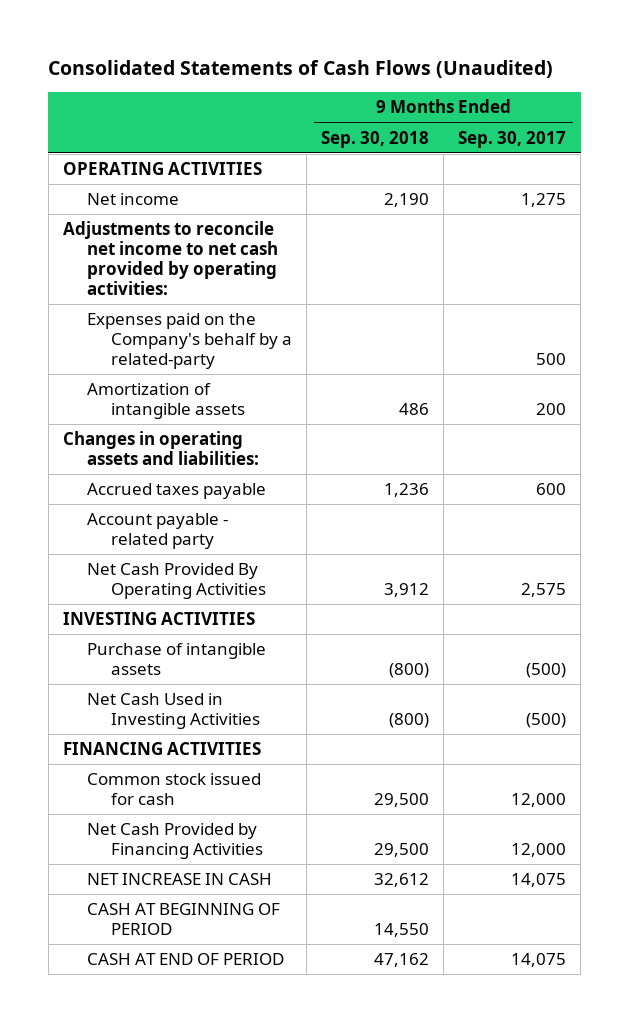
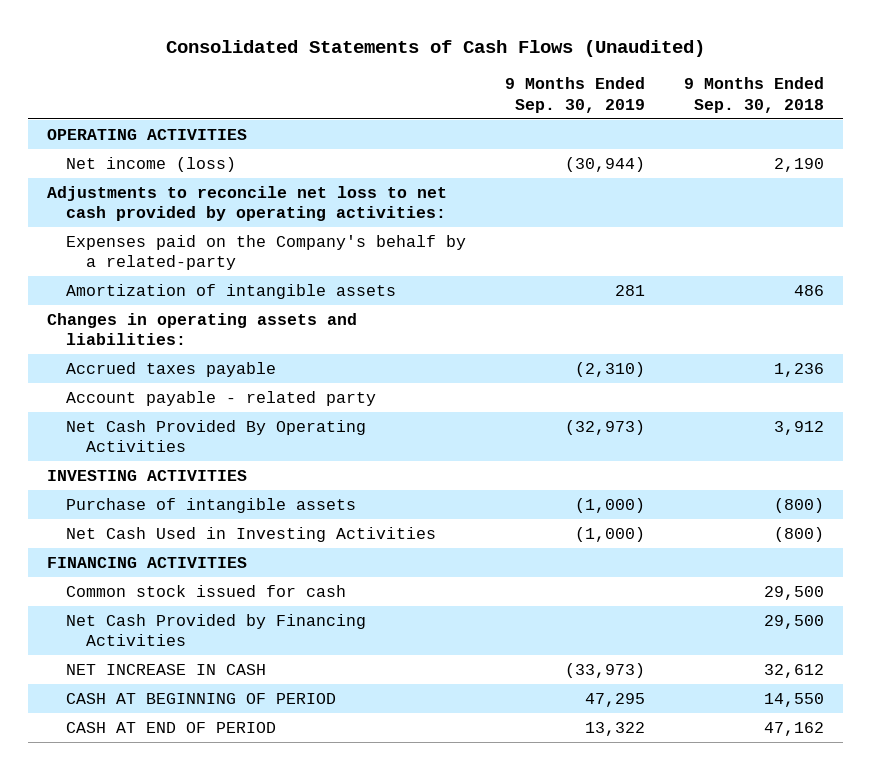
- | 9 Months Ended Sep. 30, 2018 | 9 Months Ended Sep. 30, 2017
+ | 9 Months Ended Sep. 30, 2019 | 9 Months Ended Sep. 30, 2018
- Net income | 2,190 | 1,275
- Adjustments to reconcile net income to net cash provided by operating activities:
+ Net income (loss) | (30,944) | 2,190
+ Adjustments to reconcile net loss to net cash provided by operating activities:

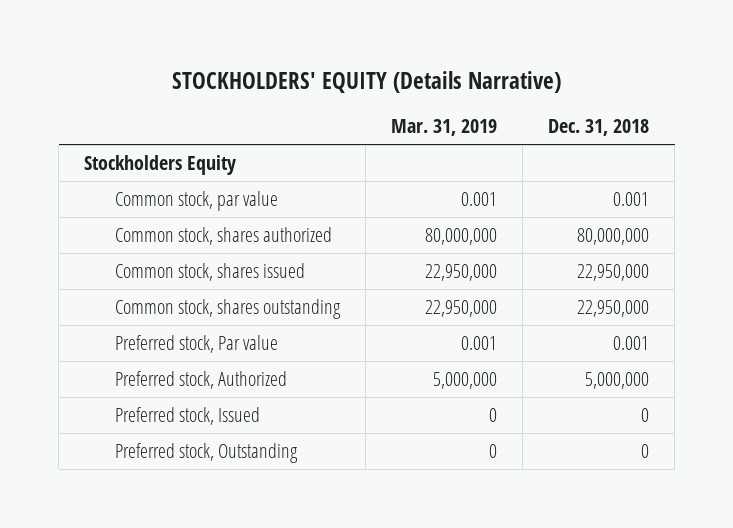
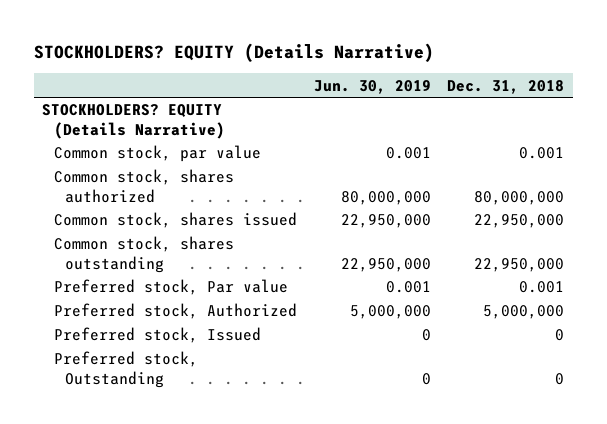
- STOCKHOLDERS' EQUITY (Details Narrative)
+ STOCKHOLDERS? EQUITY (Details Narrative)
- | Mar. 31, 2019 | Dec. 31, 2018
+ | Jun. 30, 2019 | Dec. 31, 2018
- Stockholders Equity
+ STOCKHOLDERS? EQUITY (Details Narrative)

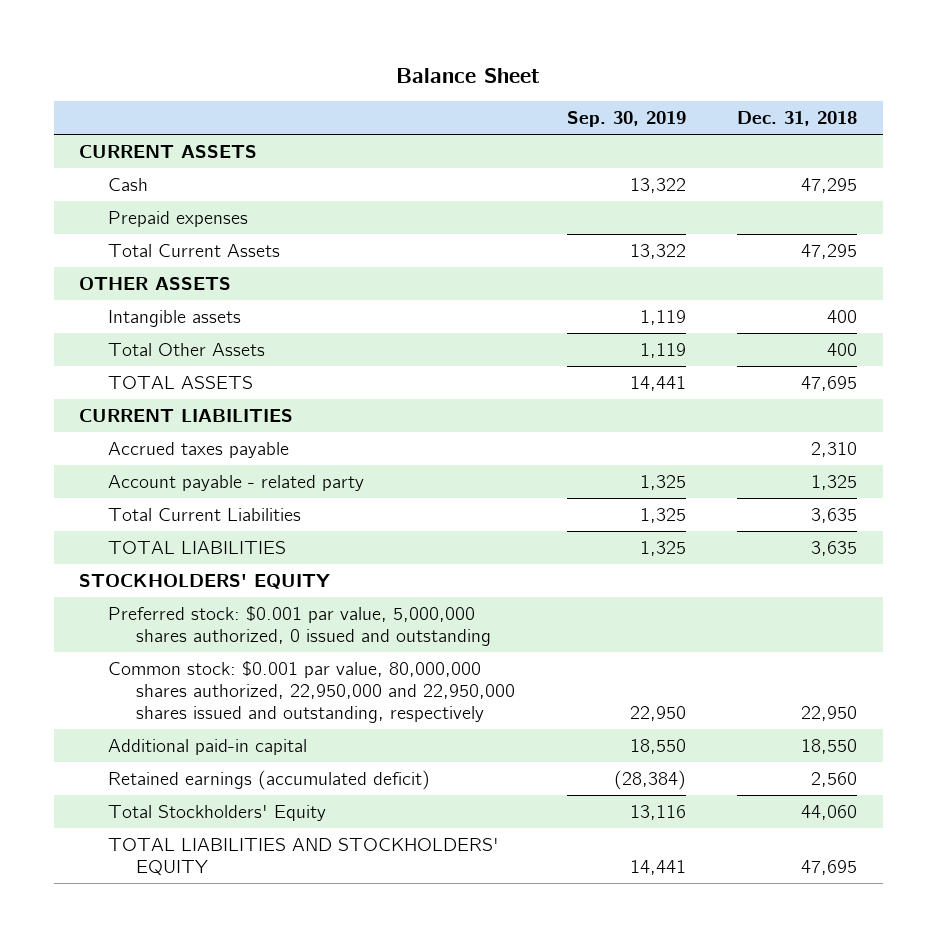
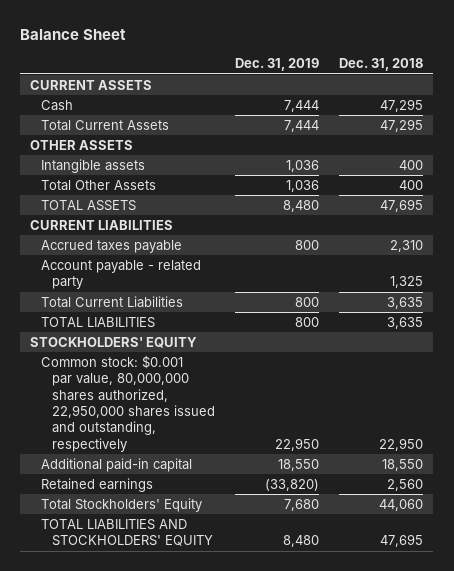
- | Sep. 30, 2019 | Dec. 31, 2018
+ | Dec. 31, 2019 | Dec. 31, 2018
- Prepaid expenses
- Preferred stock: $0.001 par value, 5,000,000 shares authorized, 0 issued and outstanding
- Common stock: $0.001 par value, 80,000,000 shares authorized, 22,950,000 and 22,950,000 shares issued and outstanding, respectively | 22,950 | 22,950
+ Common stock: $0.001 par value, 80,000,000 shares authorized, 22,950,000 shares issued and outstanding, respectively | 22,950 | 22,950
- Retained earnings (accumulated deficit) | (28,384) | 2,560
+ Retained earnings | (33,820) | 2,560

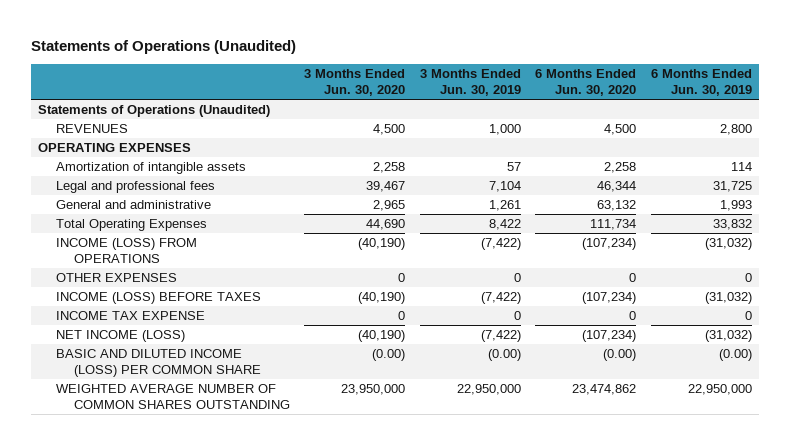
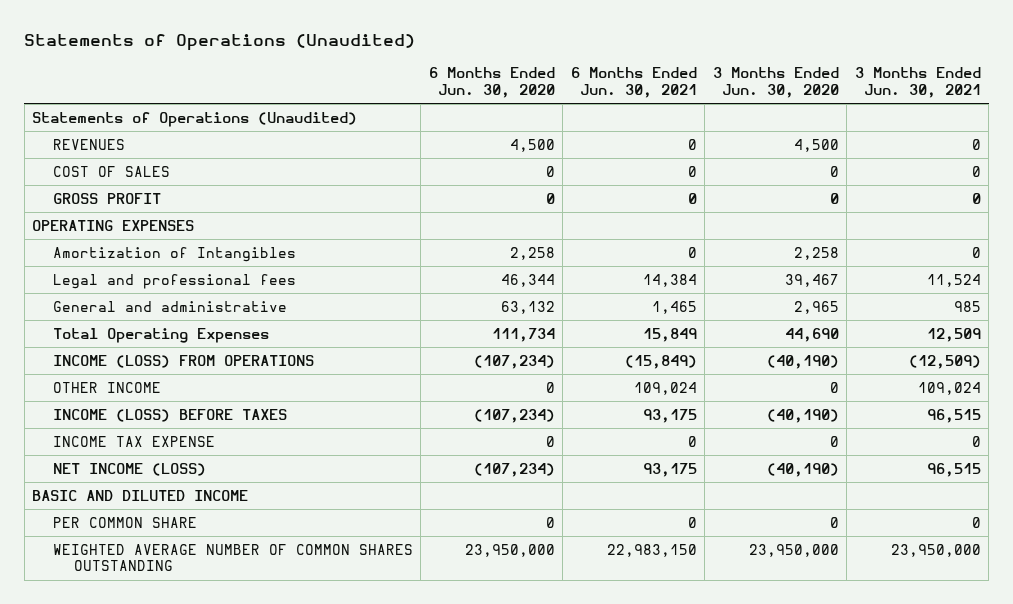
- | 3 Months Ended Jun. 30, 2020 | 3 Months Ended Jun. 30, 2019 | 6 Months Ended Jun. 30, 2020 | 6 Months Ended Jun. 30, 2019
+ | 6 Months Ended Jun. 30, 2020 | 6 Months Ended Jun. 30, 2021 | 3 Months Ended Jun. 30, 2020 | 3 Months Ended Jun. 30, 2021
+ COST OF SALES | 0 | 0 | 0 | 0
+ GROSS PROFIT | 0 | 0 | 0 | 0
- Amortization of intangible assets | 2,258 | 57 | 2,258 | 114
+ Amortization of Intangibles | 2,258 | 0 | 2,258 | 0
- OTHER EXPENSES | 0 | 0 | 0 | 0
+ OTHER INCOME | 0 | 109,024 | 0 | 109,024
- BASIC AND DILUTED INCOME (LOSS) PER COMMON SHARE | (0.00) | (0.00) | (0.00) | (0.00)
- WEIGHTED AVERAGE NUMBER OF COMMON SHARES OUTSTANDING | 23,950,000 | 22,950,000 | 23,474,862 | 22,950,000
+ BASIC AND DILUTED INCOME
+ PER COMMON SHARE | 0 | 0 | 0 | 0
+ WEIGHTED AVERAGE NUMBER OF COMMON SHARES OUTSTANDING | 23,950,000 | 22,983,150 | 23,950,000 | 23,950,000

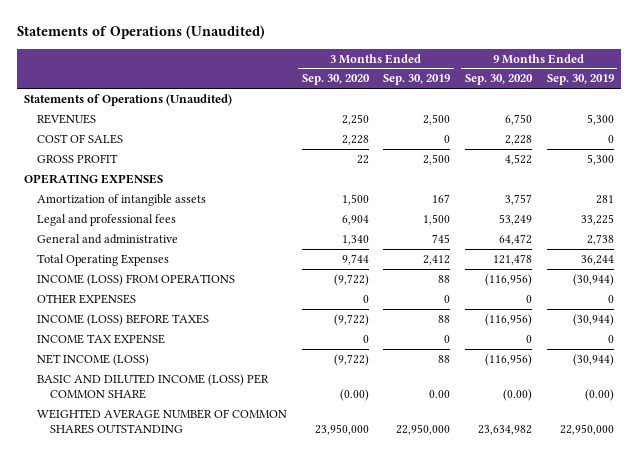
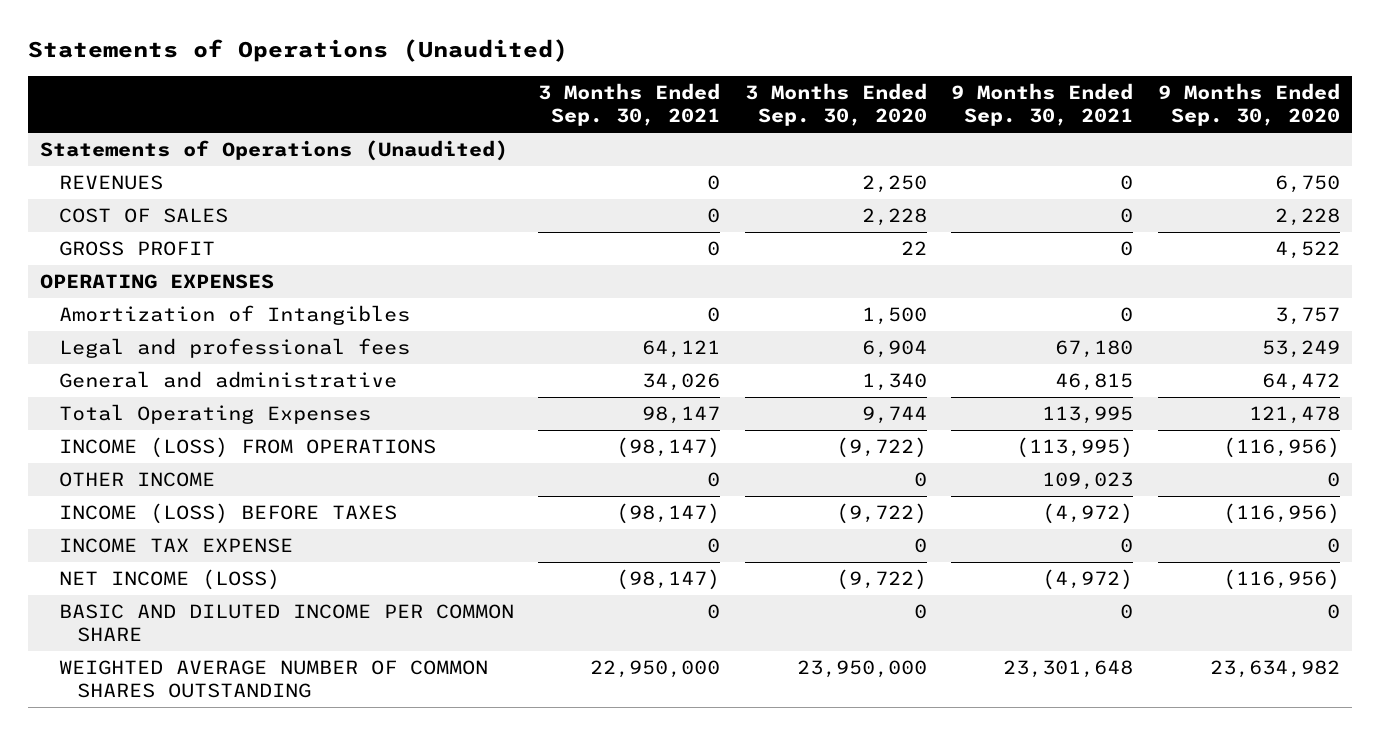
- | 3 Months Ended Sep. 30, 2020 | 3 Months Ended Sep. 30, 2019 | 9 Months Ended Sep. 30, 2020 | 9 Months Ended Sep. 30, 2019
+ | 3 Months Ended Sep. 30, 2021 | 3 Months Ended Sep. 30, 2020 | 9 Months Ended Sep. 30, 2021 | 9 Months Ended Sep. 30, 2020
- Amortization of intangible assets | 1,500 | 167 | 3,757 | 281
+ Amortization of Intangibles | 0 | 1,500 | 0 | 3,757
- OTHER EXPENSES | 0 | 0 | 0 | 0
+ OTHER INCOME | 0 | 0 | 109,023 | 0
- BASIC AND DILUTED INCOME (LOSS) PER COMMON SHARE | (0.00) | 0.00 | (0.00) | (0.00)
+ BASIC AND DILUTED INCOME PER COMMON SHARE | 0 | 0 | 0 | 0

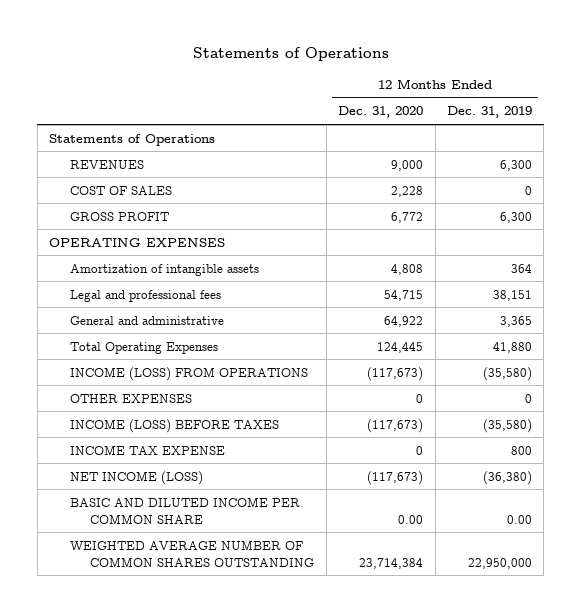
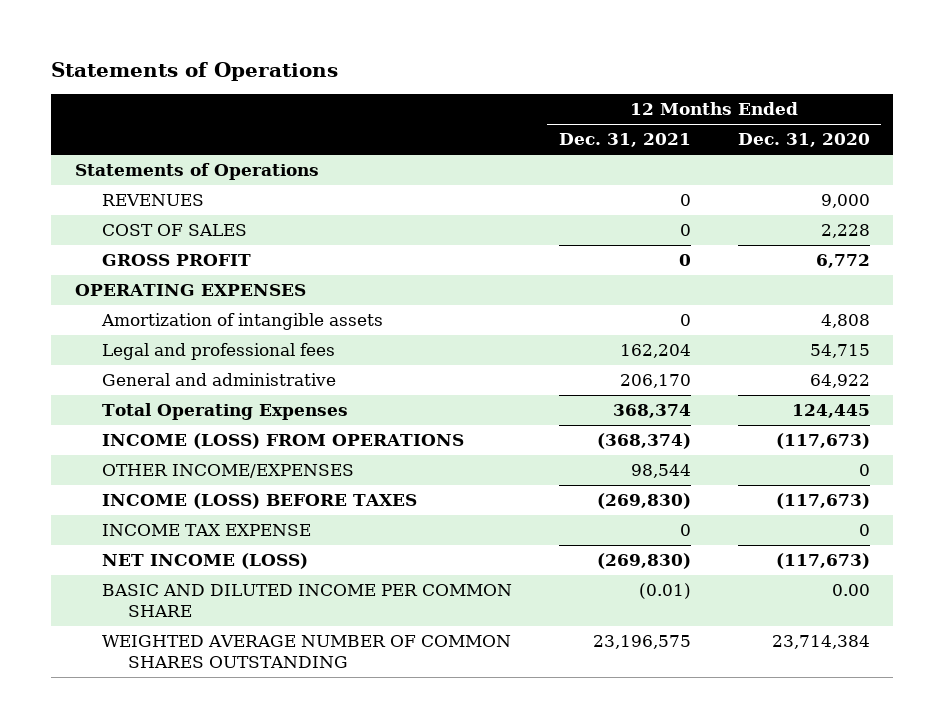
- | 12 Months Ended Dec. 31, 2020 | 12 Months Ended Dec. 31, 2019
+ | 12 Months Ended Dec. 31, 2021 | 12 Months Ended Dec. 31, 2020
- OTHER EXPENSES | 0 | 0
+ OTHER INCOME/EXPENSES | 98,544 | 0

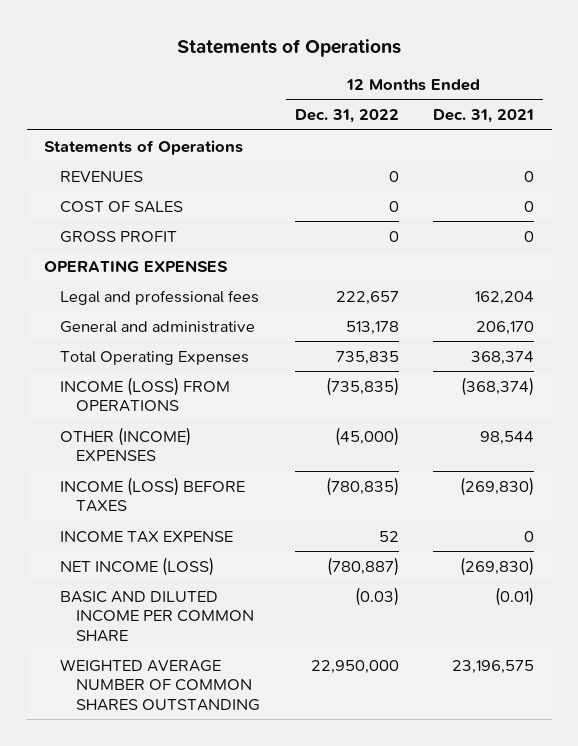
- | 12 Months Ended Dec. 31, 2021 | 12 Months Ended Dec. 31, 2020
+ | 12 Months Ended Dec. 31, 2022 | 12 Months Ended Dec. 31, 2021
- Amortization of intangible assets | 0 | 4,808
- OTHER INCOME/EXPENSES | 98,544 | 0
+ OTHER (INCOME) EXPENSES | (45,000) | 98,544

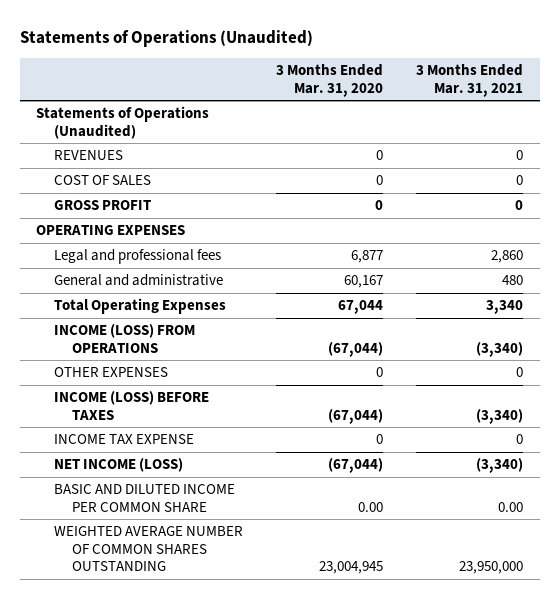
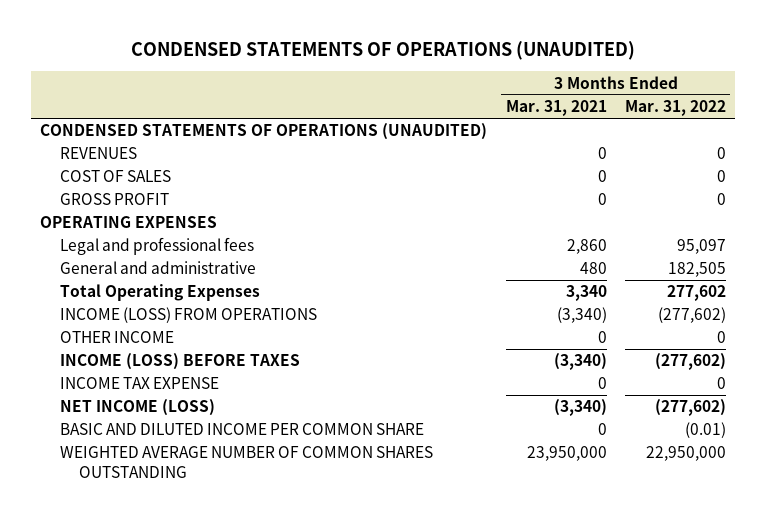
- Statements of Operations (Unaudited)
+ CONDENSED STATEMENTS OF OPERATIONS (UNAUDITED)
- | 3 Months Ended Mar. 31, 2020 | 3 Months Ended Mar. 31, 2021
+ | 3 Months Ended Mar. 31, 2021 | 3 Months Ended Mar. 31, 2022
- Statements of Operations (Unaudited)
+ CONDENSED STATEMENTS OF OPERATIONS (UNAUDITED)
- OTHER EXPENSES | 0 | 0
+ OTHER INCOME | 0 | 0
- BASIC AND DILUTED INCOME PER COMMON SHARE | 0.00 | 0.00
+ BASIC AND DILUTED INCOME PER COMMON SHARE | 0 | (0.01)

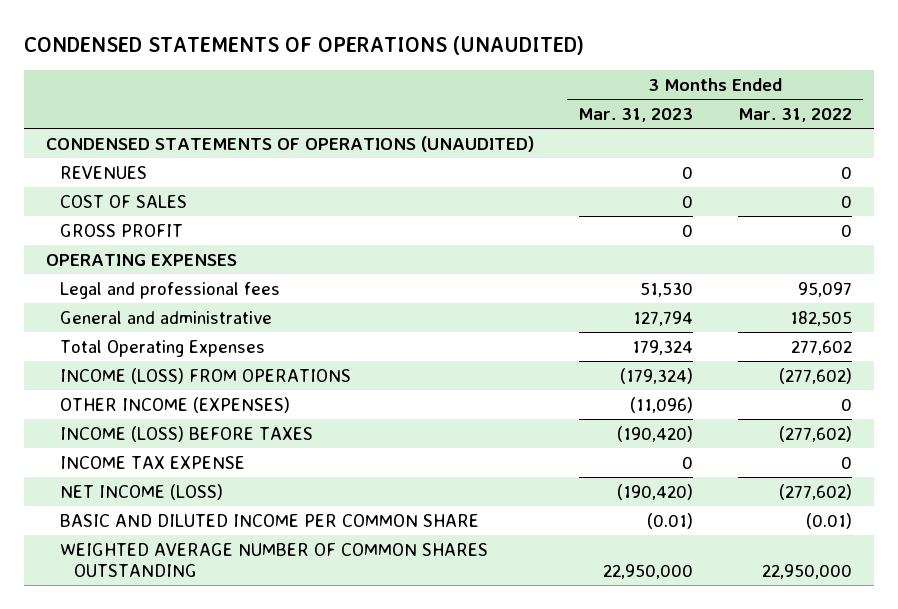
- | 3 Months Ended Mar. 31, 2021 | 3 Months Ended Mar. 31, 2022
+ | 3 Months Ended Mar. 31, 2023 | 3 Months Ended Mar. 31, 2022
- OTHER INCOME | 0 | 0
+ OTHER INCOME (EXPENSES) | (11,096) | 0

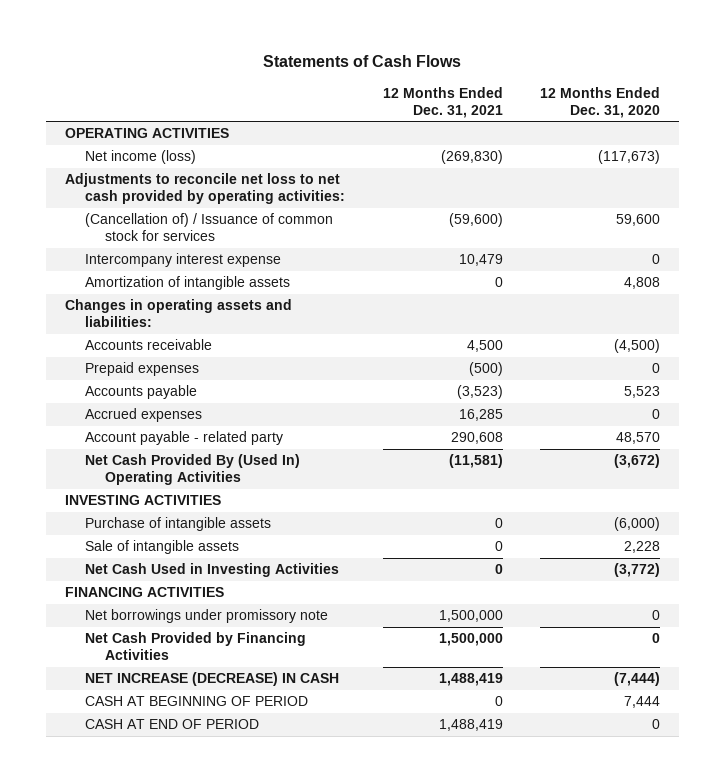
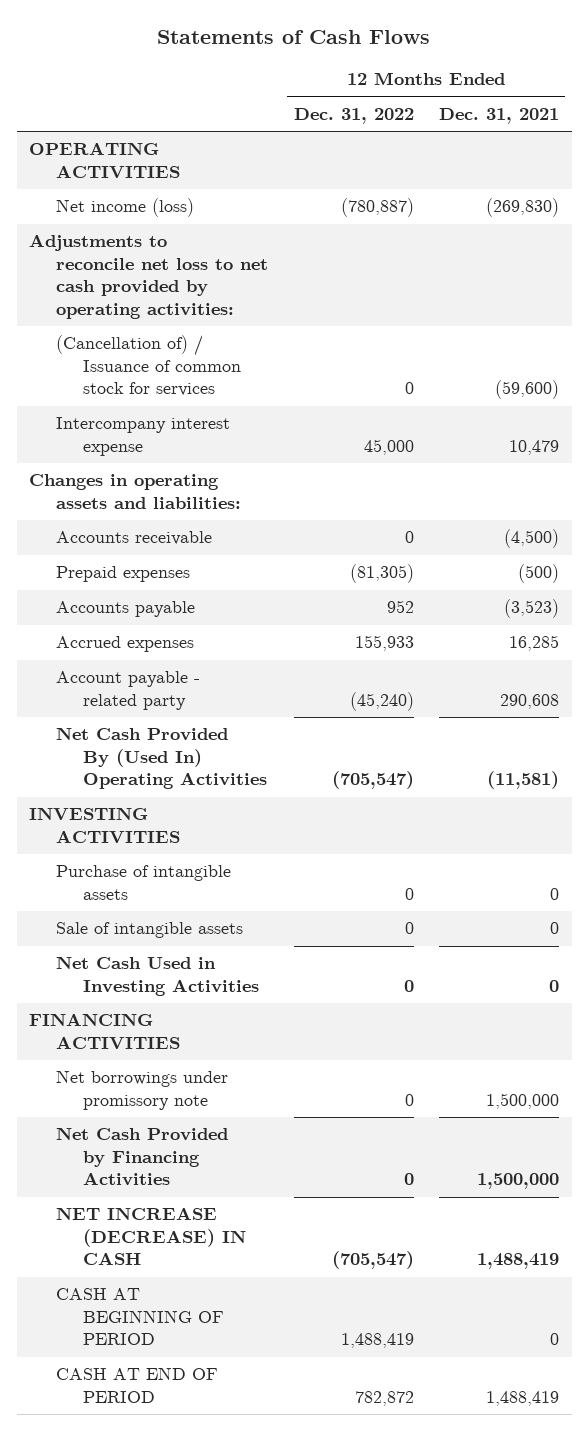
- | 12 Months Ended Dec. 31, 2021 | 12 Months Ended Dec. 31, 2020
+ | 12 Months Ended Dec. 31, 2022 | 12 Months Ended Dec. 31, 2021
- Amortization of intangible assets | 0 | 4,808
- Accounts receivable | 4,500 | (4,500)
+ Accounts receivable | 0 | (4,500)

